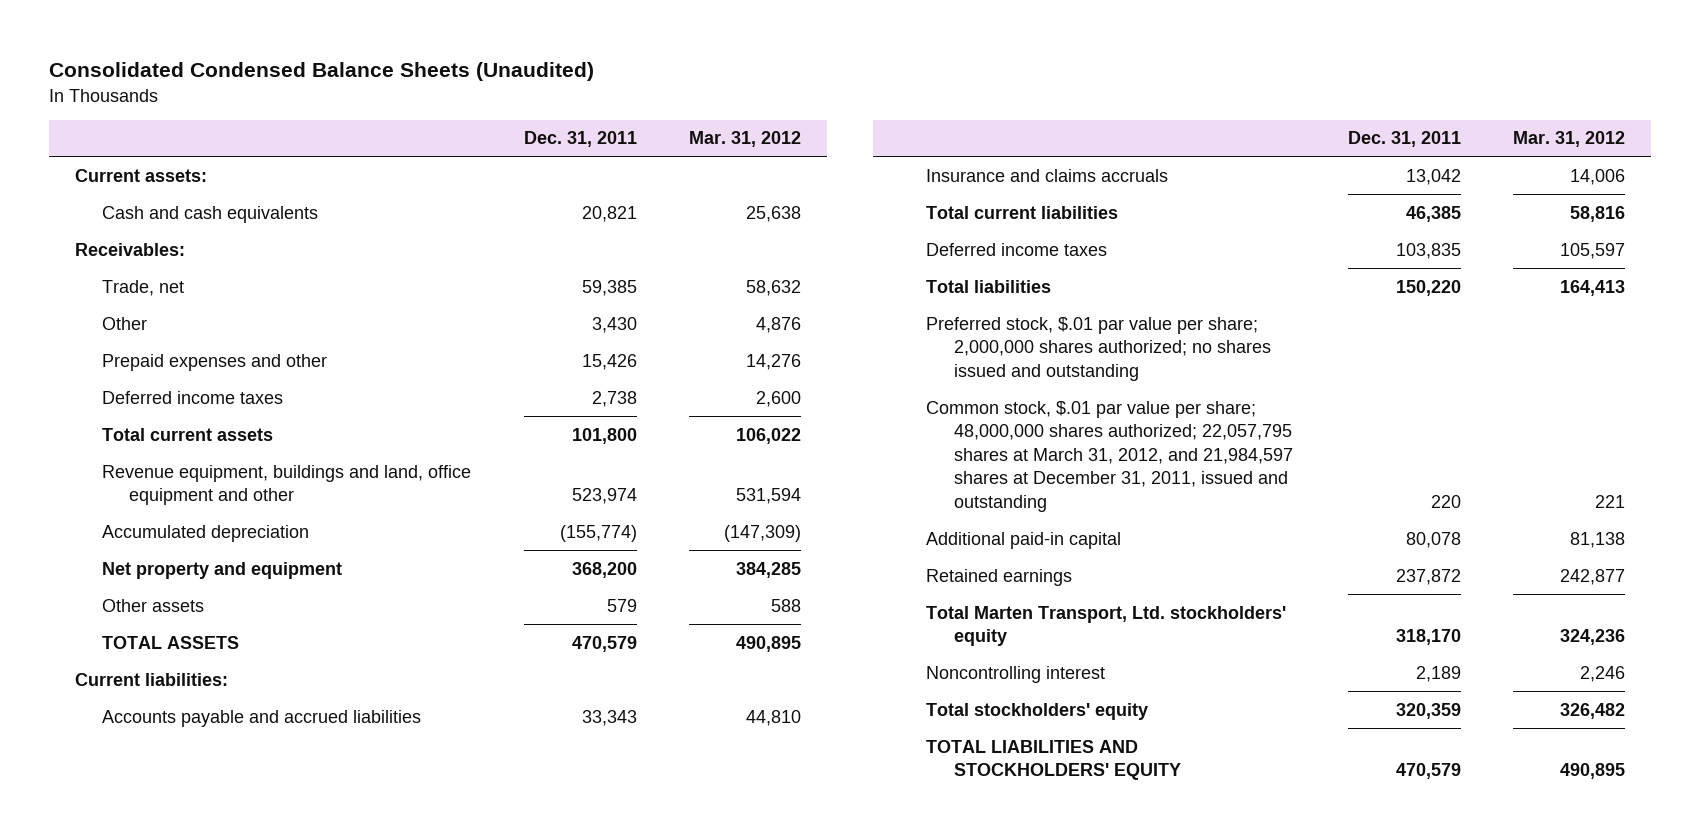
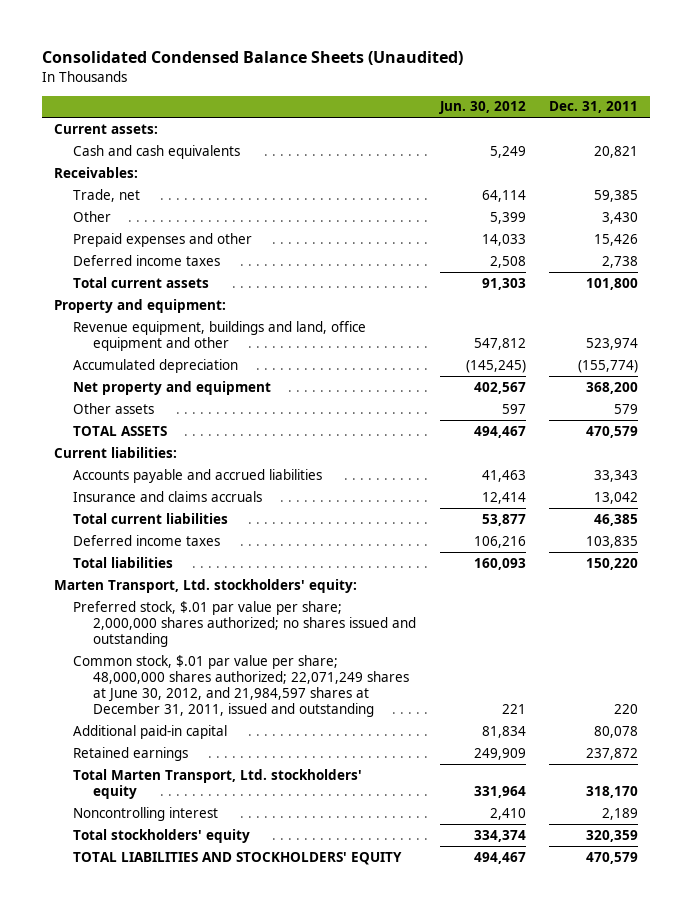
- | Dec. 31, 2011 | Mar. 31, 2012
+ | Jun. 30, 2012 | Dec. 31, 2011
+ Property and equipment:
+ Marten Transport, Ltd. stockholders' equity:
- Common stock, $.01 par value per share; 48,000,000 shares authorized; 22,057,795 shares at March 31, 2012, and 21,984,597 shares at December 31, 2011, issued and outstanding | 220 | 221
+ Common stock, $.01 par value per share; 48,000,000 shares authorized; 22,071,249 shares at June 30, 2012, and 21,984,597 shares at December 31, 2011, issued and outstanding | 221 | 220

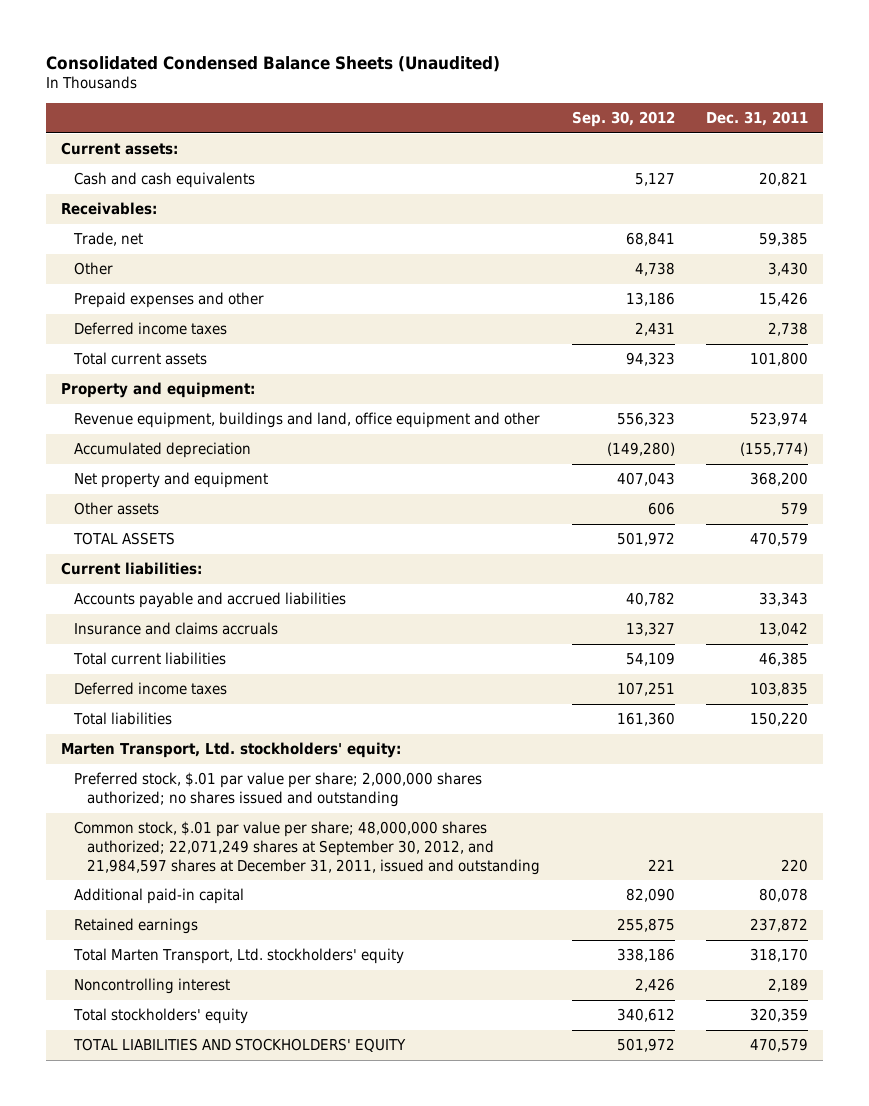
- | Jun. 30, 2012 | Dec. 31, 2011
+ | Sep. 30, 2012 | Dec. 31, 2011
- Common stock, $.01 par value per share; 48,000,000 shares authorized; 22,071,249 shares at June 30, 2012, and 21,984,597 shares at December 31, 2011, issued and outstanding | 221 | 220
+ Common stock, $.01 par value per share; 48,000,000 shares authorized; 22,071,249 shares at September 30, 2012, and 21,984,597 shares at December 31, 2011, issued and outstanding | 221 | 220

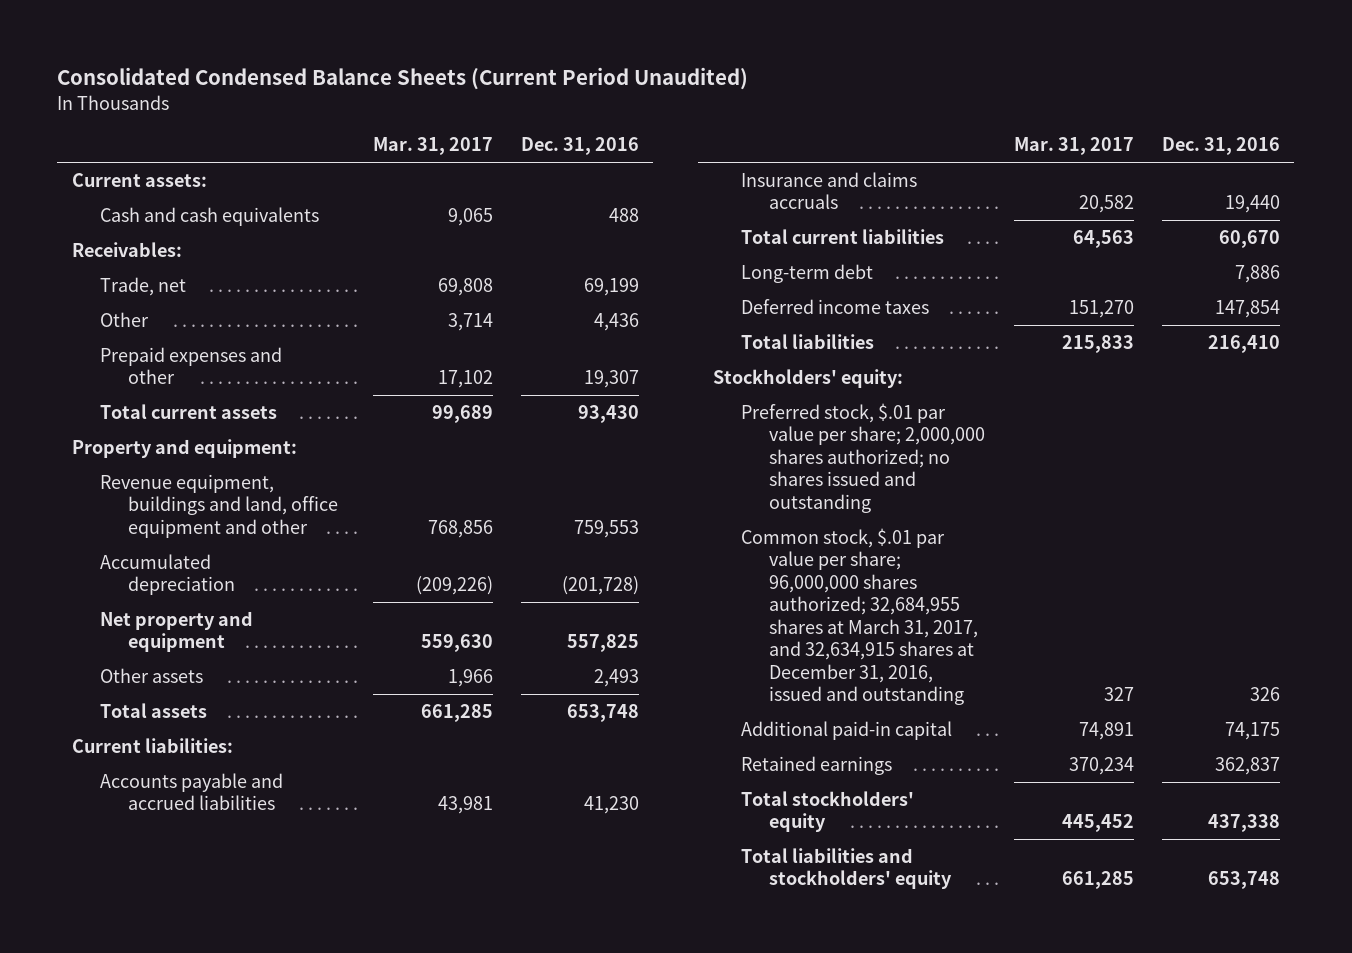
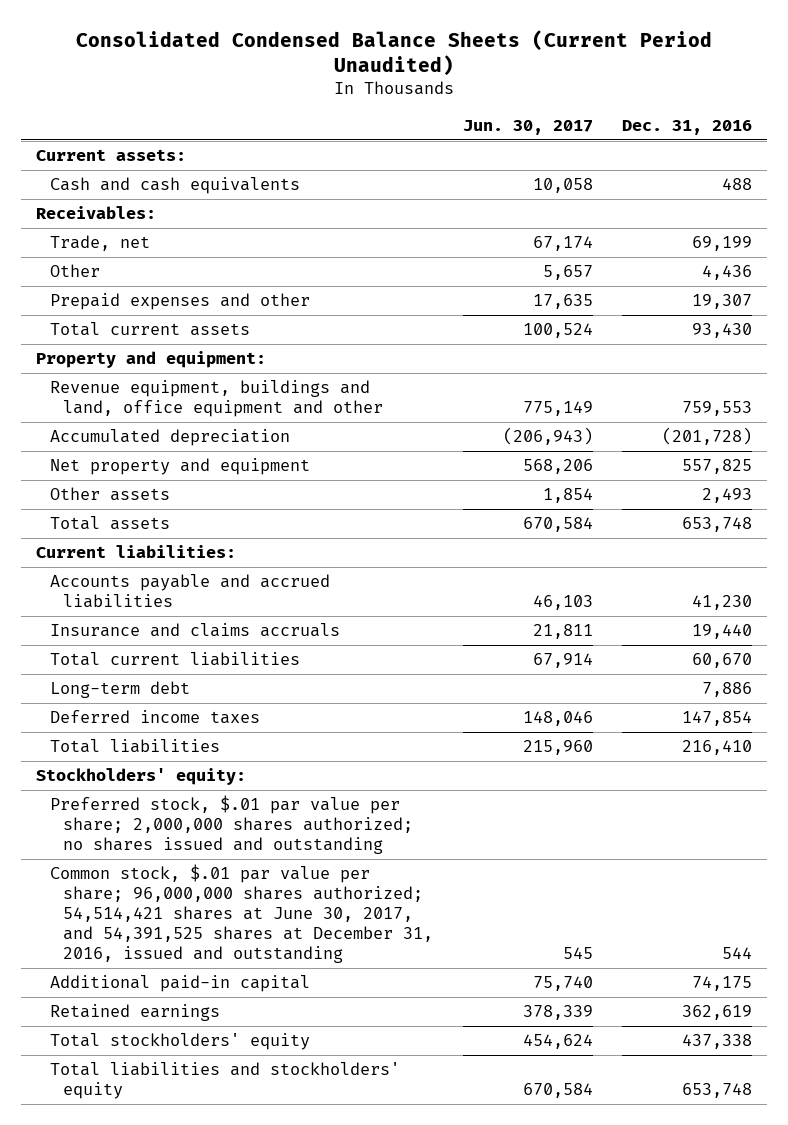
- | Mar. 31, 2017 | Dec. 31, 2016
+ | Jun. 30, 2017 | Dec. 31, 2016
- Common stock, $.01 par value per share; 96,000,000 shares authorized; 32,684,955 shares at March 31, 2017, and 32,634,915 shares at December 31, 2016, issued and outstanding | 327 | 326
+ Common stock, $.01 par value per share; 96,000,000 shares authorized; 54,514,421 shares at June 30, 2017, and 54,391,525 shares at December 31, 2016, issued and outstanding | 545 | 544
- Retained earnings | 370,234 | 362,837
+ Retained earnings | 378,339 | 362,619

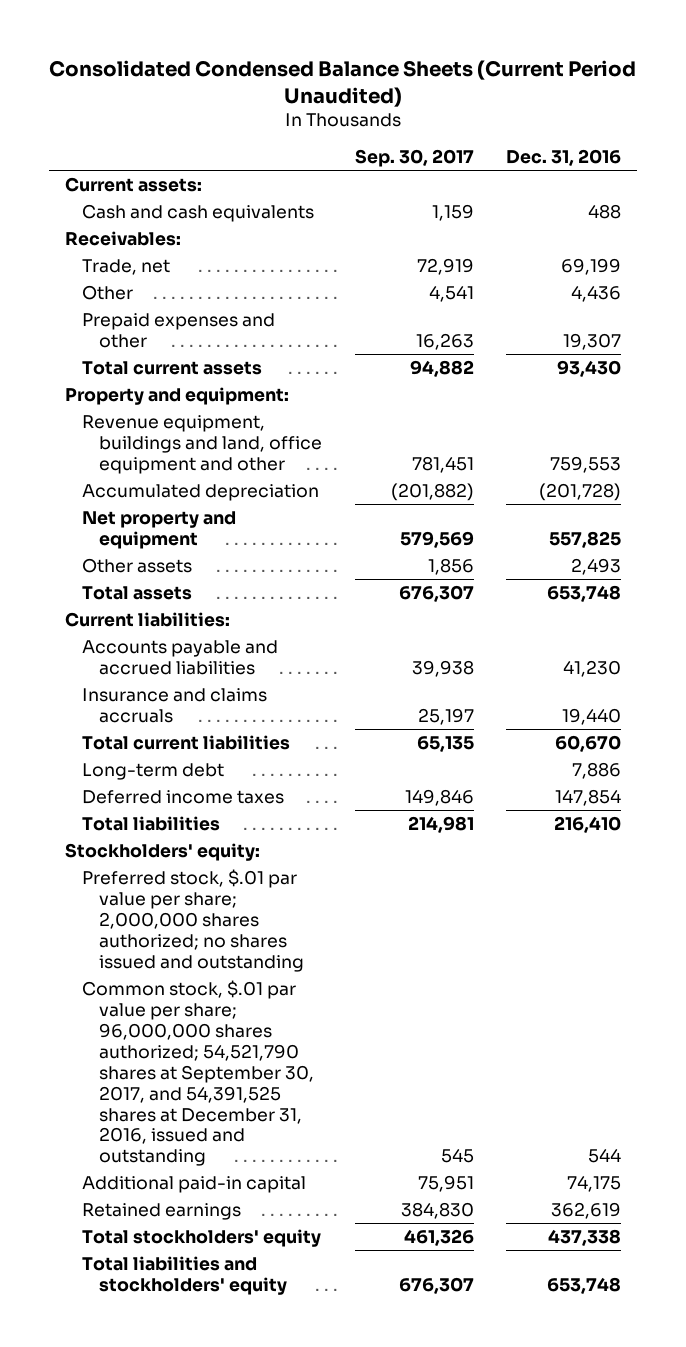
- | Jun. 30, 2017 | Dec. 31, 2016
+ | Sep. 30, 2017 | Dec. 31, 2016
- Common stock, $.01 par value per share; 96,000,000 shares authorized; 54,514,421 shares at June 30, 2017, and 54,391,525 shares at December 31, 2016, issued and outstanding | 545 | 544
+ Common stock, $.01 par value per share; 96,000,000 shares authorized; 54,521,790 shares at September 30, 2017, and 54,391,525 shares at December 31, 2016, issued and outstanding | 545 | 544

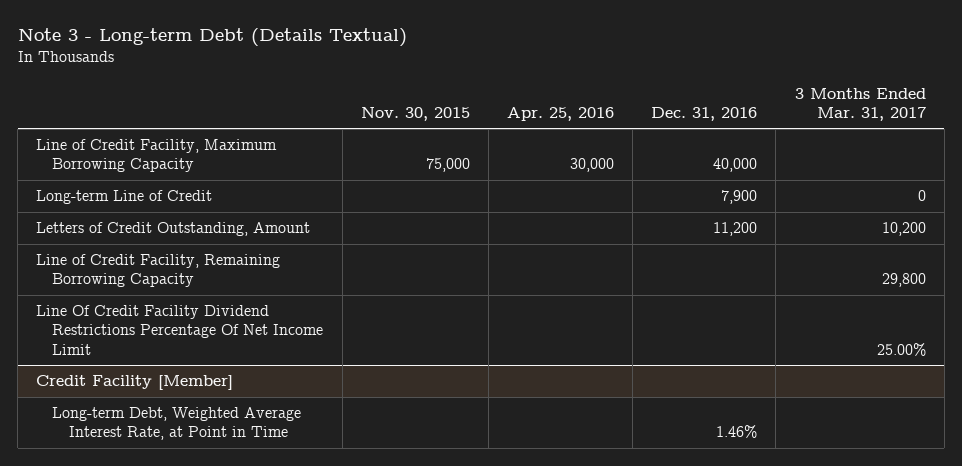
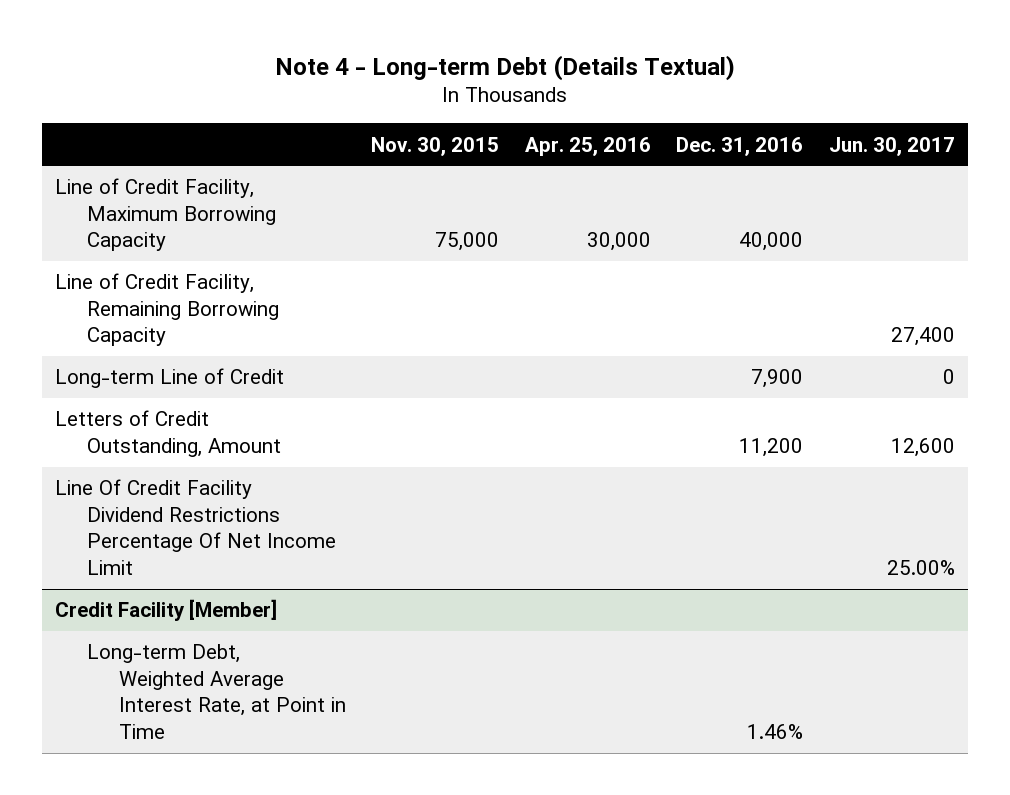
- Note 3 - Long-term Debt (Details Textual)
+ Note 4 - Long-term Debt (Details Textual)
- | Nov. 30, 2015 | Apr. 25, 2016 | Dec. 31, 2016 | 3 Months Ended Mar. 31, 2017
+ | Nov. 30, 2015 | Apr. 25, 2016 | Dec. 31, 2016 | Jun. 30, 2017
moved up: Line of Credit Facility, Remaining Borrowing Capacity | | | | 27,400

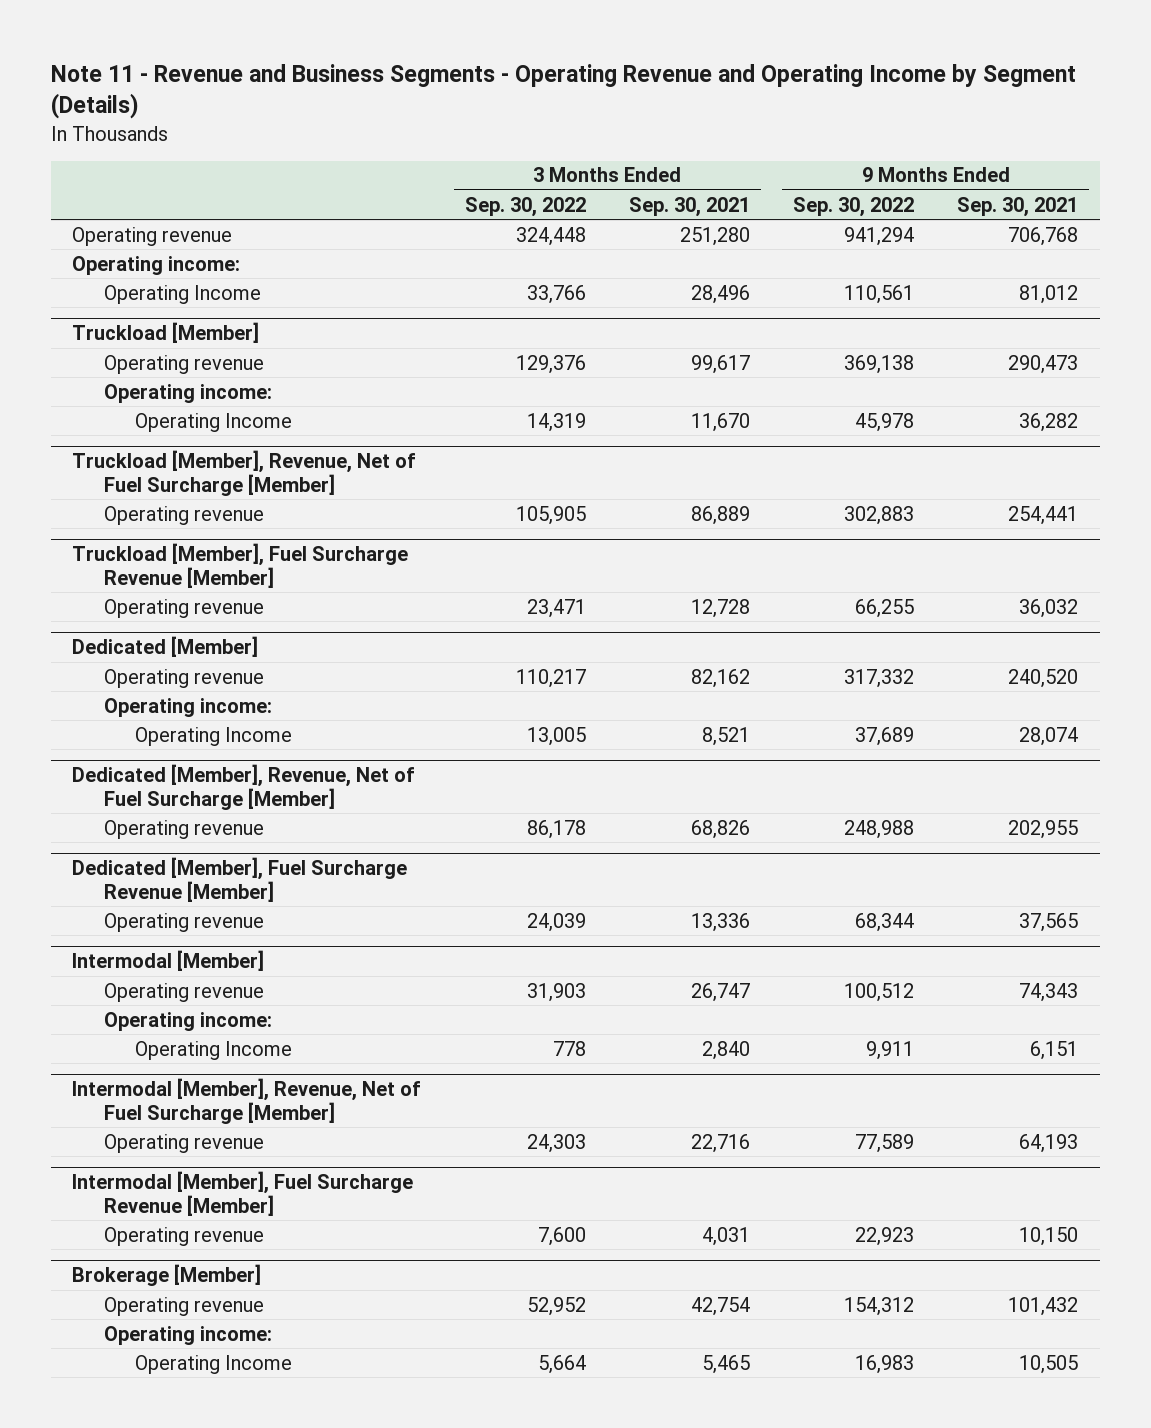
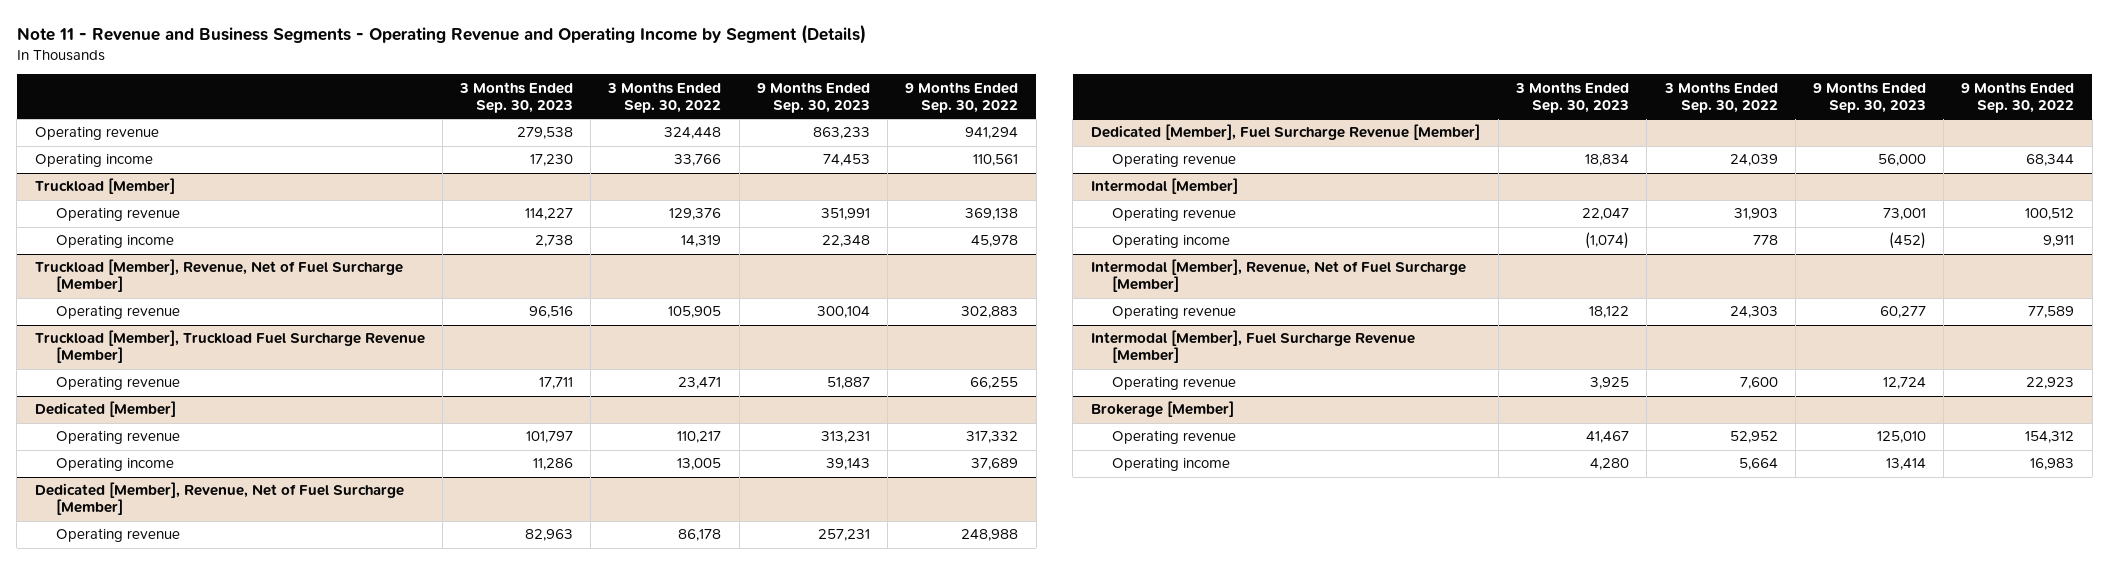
- | 3 Months Ended Sep. 30, 2022 | 3 Months Ended Sep. 30, 2021 | 9 Months Ended Sep. 30, 2022 | 9 Months Ended Sep. 30, 2021
+ | 3 Months Ended Sep. 30, 2023 | 3 Months Ended Sep. 30, 2022 | 9 Months Ended Sep. 30, 2023 | 9 Months Ended Sep. 30, 2022
- Operating income:
- Operating Income | 33,766 | 28,496 | 110,561 | 81,012
+ Operating income | 17,230 | 33,766 | 74,453 | 110,561
@ Truckload [Member]
- Operating income:
- Operating Income | 14,319 | 11,670 | 45,978 | 36,282
+ Operating income | 2,738 | 14,319 | 22,348 | 45,978
- Truckload [Member], Fuel Surcharge Revenue [Member]
+ Truckload [Member], Truckload Fuel Surcharge Revenue [Member]
@ Dedicated [Member]
- Operating income:
- Operating Income | 13,005 | 8,521 | 37,689 | 28,074
+ Operating income | 11,286 | 13,005 | 39,143 | 37,689
@ Intermodal [Member]
- Operating income:
- Operating Income | 778 | 2,840 | 9,911 | 6,151
+ Operating income | (1,074) | 778 | (452) | 9,911
@ Brokerage [Member]
- Operating income:
- Operating Income | 5,664 | 5,465 | 16,983 | 10,505
+ Operating income | 4,280 | 5,664 | 13,414 | 16,983

